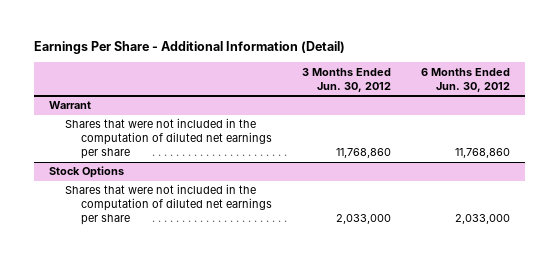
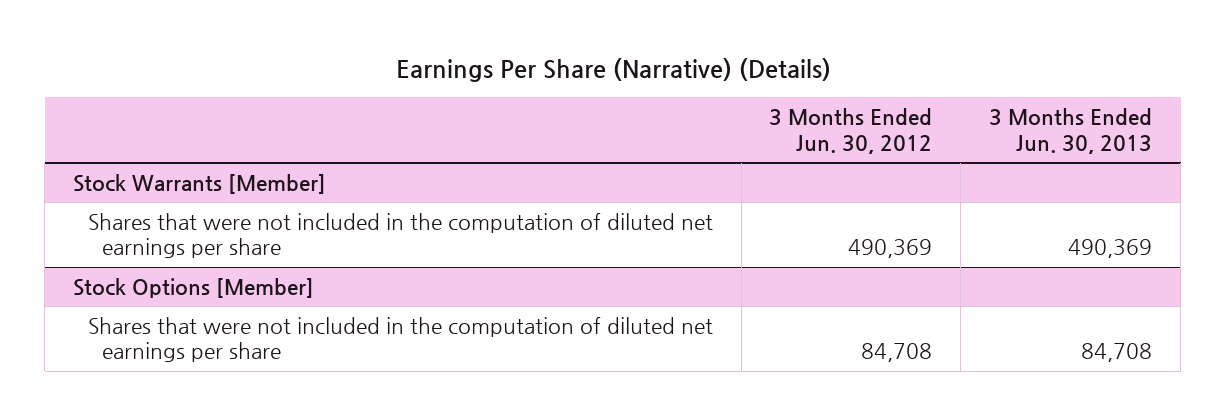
- Earnings Per Share - Additional Information (Detail)
+ Earnings Per Share (Narrative) (Details)
- | 3 Months Ended Jun. 30, 2012 | 6 Months Ended Jun. 30, 2012
+ | 3 Months Ended Jun. 30, 2012 | 3 Months Ended Jun. 30, 2013
- Warrant
- Shares that were not included in the computation of diluted net earnings per share | 11,768,860 | 11,768,860
- Stock Options
- Shares that were not included in the computation of diluted net earnings per share | 2,033,000 | 2,033,000
+ Stock Warrants [Member]
+ Shares that were not included in the computation of diluted net earnings per share | 490,369 | 490,369
+ Stock Options [Member]
+ Shares that were not included in the computation of diluted net earnings per share | 84,708 | 84,708

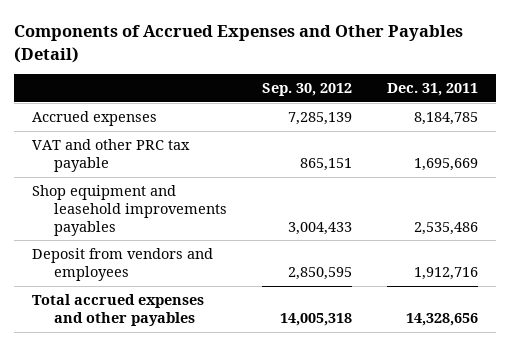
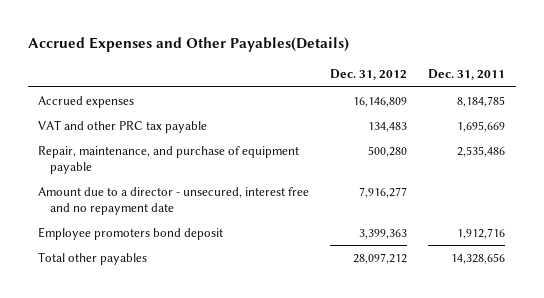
- Components of Accrued Expenses and Other Payables (Detail)
+ Accrued Expenses and Other Payables(Details)
- | Sep. 30, 2012 | Dec. 31, 2011
+ | Dec. 31, 2012 | Dec. 31, 2011
- Shop equipment and leasehold improvements payables | 3,004,433 | 2,535,486
- Deposit from vendors and employees | 2,850,595 | 1,912,716
- Total accrued expenses and other payables | 14,005,318 | 14,328,656
+ Repair, maintenance, and purchase of equipment payable | 500,280 | 2,535,486
+ Amount due to a director - unsecured, interest free and no repayment date | 7,916,277 |
+ Employee promoters bond deposit | 3,399,363 | 1,912,716
+ Total other payables | 28,097,212 | 14,328,656

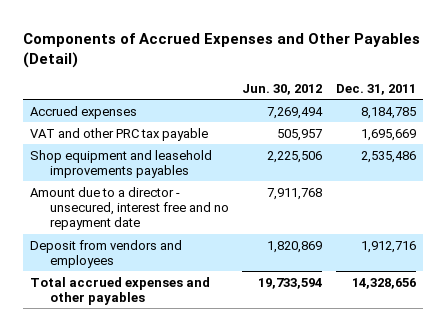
- Accrued Expenses and Other Payables(Details)
+ Components of Accrued Expenses and Other Payables (Detail)
- | Dec. 31, 2012 | Dec. 31, 2011
+ | Jun. 30, 2012 | Dec. 31, 2011
- Repair, maintenance, and purchase of equipment payable | 500,280 | 2,535,486
+ Shop equipment and leasehold improvements payables | 2,225,506 | 2,535,486
- Employee promoters bond deposit | 3,399,363 | 1,912,716
- Total other payables | 28,097,212 | 14,328,656
+ Deposit from vendors and employees | 1,820,869 | 1,912,716
+ Total accrued expenses and other payables | 19,733,594 | 14,328,656

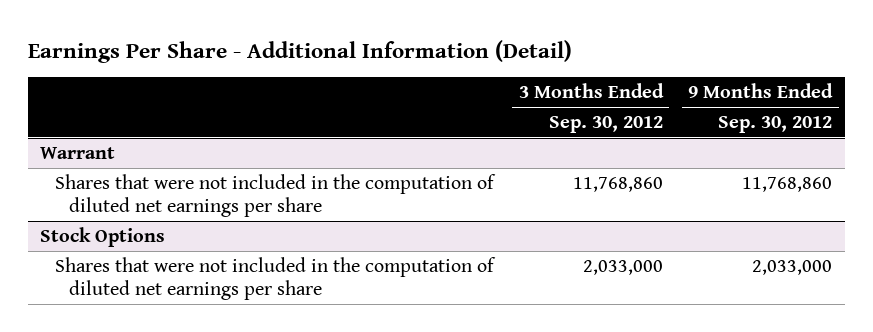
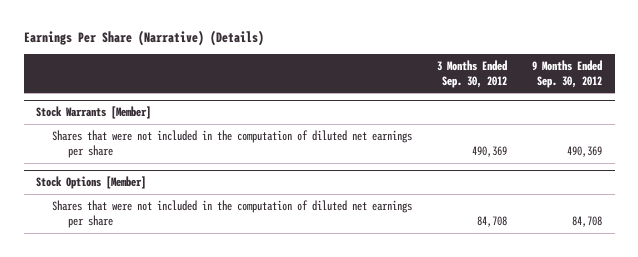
- Earnings Per Share - Additional Information (Detail)
+ Earnings Per Share (Narrative) (Details)
- Warrant
- Shares that were not included in the computation of diluted net earnings per share | 11,768,860 | 11,768,860
- Stock Options
- Shares that were not included in the computation of diluted net earnings per share | 2,033,000 | 2,033,000
+ Stock Warrants [Member]
+ Shares that were not included in the computation of diluted net earnings per share | 490,369 | 490,369
+ Stock Options [Member]
+ Shares that were not included in the computation of diluted net earnings per share | 84,708 | 84,708

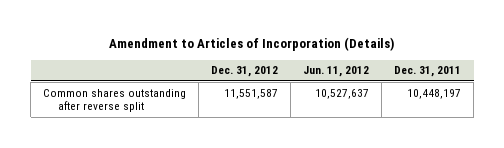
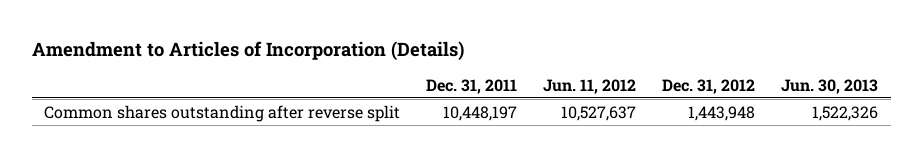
- | Dec. 31, 2012 | Jun. 11, 2012 | Dec. 31, 2011
+ | Dec. 31, 2011 | Jun. 11, 2012 | Dec. 31, 2012 | Jun. 30, 2013
- Common shares outstanding after reverse split | 11,551,587 | 10,527,637 | 10,448,197
+ Common shares outstanding after reverse split | 10,448,197 | 10,527,637 | 1,443,948 | 1,522,326

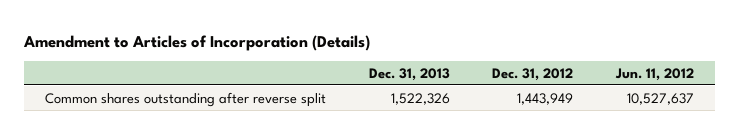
- | Dec. 31, 2011 | Jun. 11, 2012 | Dec. 31, 2012 | Jun. 30, 2013
+ | Dec. 31, 2013 | Dec. 31, 2012 | Jun. 11, 2012
- Common shares outstanding after reverse split | 10,448,197 | 10,527,637 | 1,443,948 | 1,522,326
+ Common shares outstanding after reverse split | 1,522,326 | 1,443,949 | 10,527,637

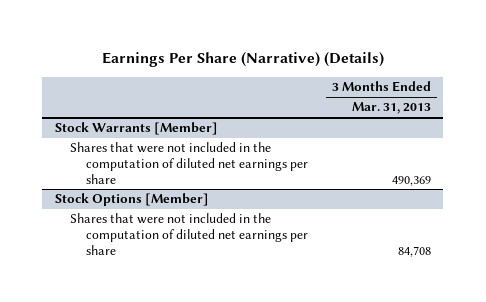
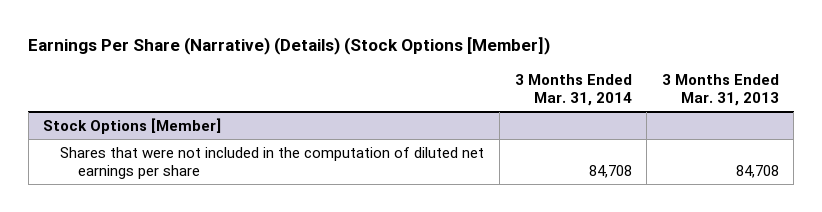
- Earnings Per Share (Narrative) (Details)
+ Earnings Per Share (Narrative) (Details) (Stock Options [Member])
- | 3 Months Ended Mar. 31, 2013
+ | 3 Months Ended Mar. 31, 2014 | 3 Months Ended Mar. 31, 2013
- Stock Warrants [Member]
- Shares that were not included in the computation of diluted net earnings per share | 490,369

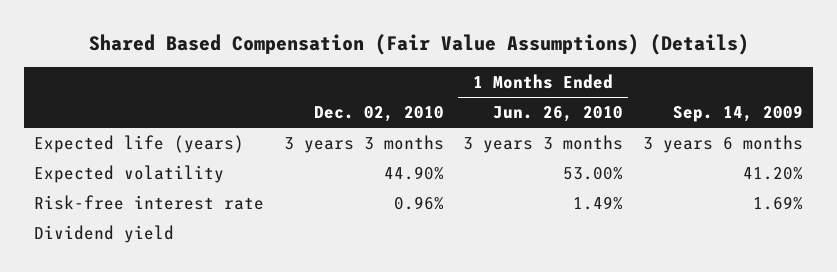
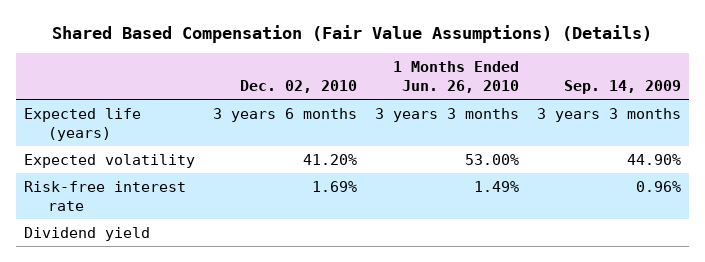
- Expected life (years) | 3 years 3 months | 3 years 3 months | 3 years 6 months
- Expected volatility | 44.90% | 53.00% | 41.20%
- Risk-free interest rate | 0.96% | 1.49% | 1.69%
+ Expected life (years) | 3 years 6 months | 3 years 3 months | 3 years 3 months
+ Expected volatility | 41.20% | 53.00% | 44.90%
+ Risk-free interest rate | 1.69% | 1.49% | 0.96%

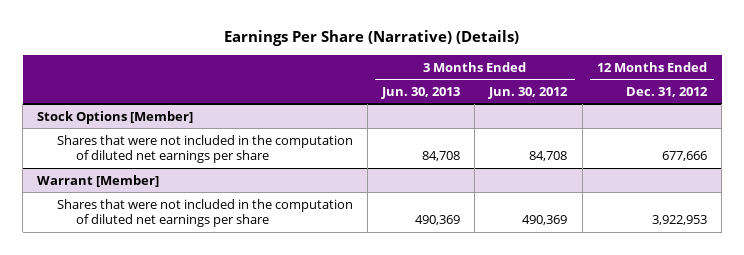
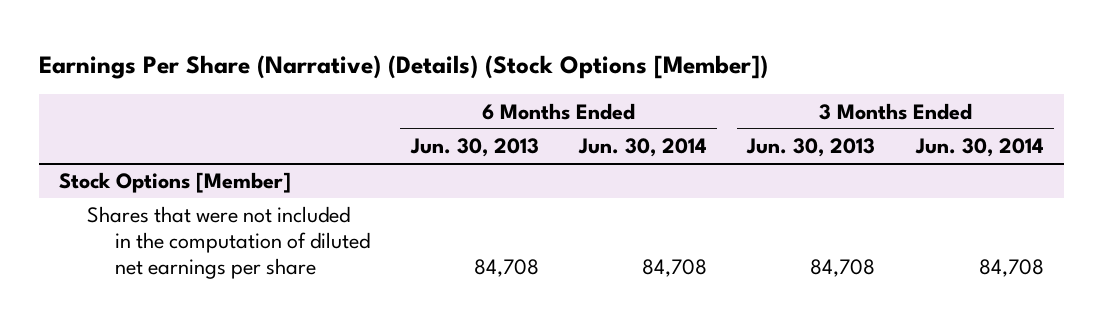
- Earnings Per Share (Narrative) (Details)
+ Earnings Per Share (Narrative) (Details) (Stock Options [Member])
- | 3 Months Ended Jun. 30, 2013 | 3 Months Ended Jun. 30, 2012 | 12 Months Ended Dec. 31, 2012
+ | 6 Months Ended Jun. 30, 2013 | 6 Months Ended Jun. 30, 2014 | 3 Months Ended Jun. 30, 2013 | 3 Months Ended Jun. 30, 2014
- Warrant [Member]
- Shares that were not included in the computation of diluted net earnings per share | 490,369 | 490,369 | 3,922,953

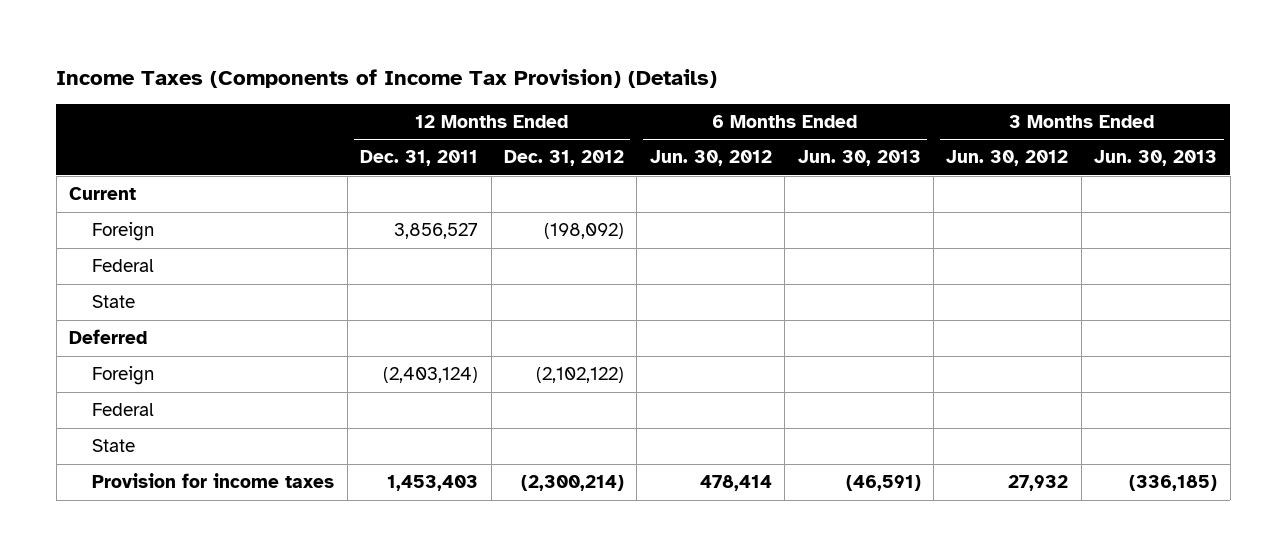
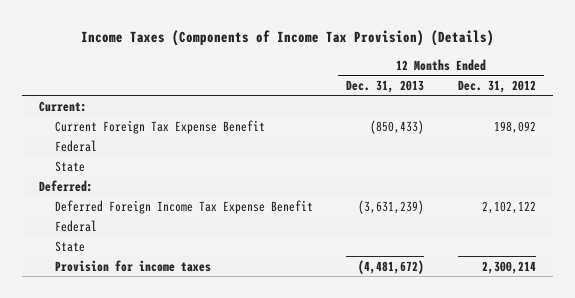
- | 12 Months Ended Dec. 31, 2011 | 12 Months Ended Dec. 31, 2012 | 6 Months Ended Jun. 30, 2012 | 6 Months Ended Jun. 30, 2013 | 3 Months Ended Jun. 30, 2012 | 3 Months Ended Jun. 30, 2013
+ | 12 Months Ended Dec. 31, 2013 | 12 Months Ended Dec. 31, 2012
- Current
- Foreign | 3,856,527 | (198,092) | | | |
+ Current:
+ Current Foreign Tax Expense Benefit | (850,433) | 198,092
- Deferred
- Foreign | (2,403,124) | (2,102,122) | | | |
+ Deferred:
+ Deferred Foreign Income Tax Expense Benefit | (3,631,239) | 2,102,122
- Provision for income taxes | 1,453,403 | (2,300,214) | 478,414 | (46,591) | 27,932 | (336,185)
+ Provision for income taxes | (4,481,672) | 2,300,214

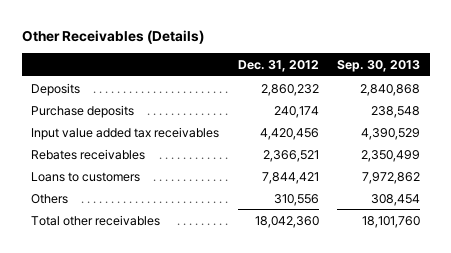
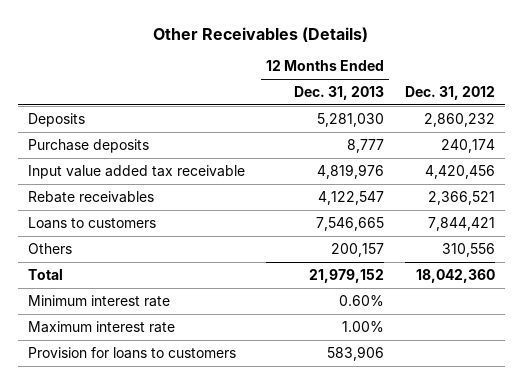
- | Dec. 31, 2012 | Sep. 30, 2013
+ | 12 Months Ended Dec. 31, 2013 | Dec. 31, 2012
- Input value added tax receivables | 4,420,456 | 4,390,529
- Rebates receivables | 2,366,521 | 2,350,499
+ Input value added tax receivable | 4,819,976 | 4,420,456
+ Rebate receivables | 4,122,547 | 2,366,521
- Total other receivables | 18,042,360 | 18,101,760
+ Total | 21,979,152 | 18,042,360
+ Minimum interest rate | 0.60% |
+ Maximum interest rate | 1.00% |
+ Provision for loans to customers | 583,906 |

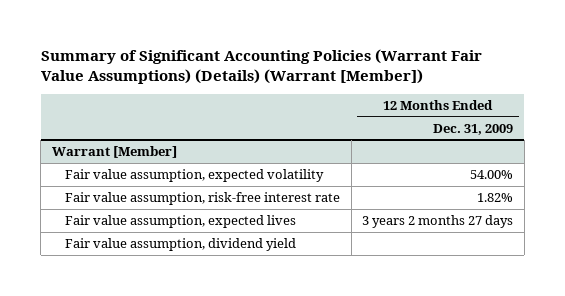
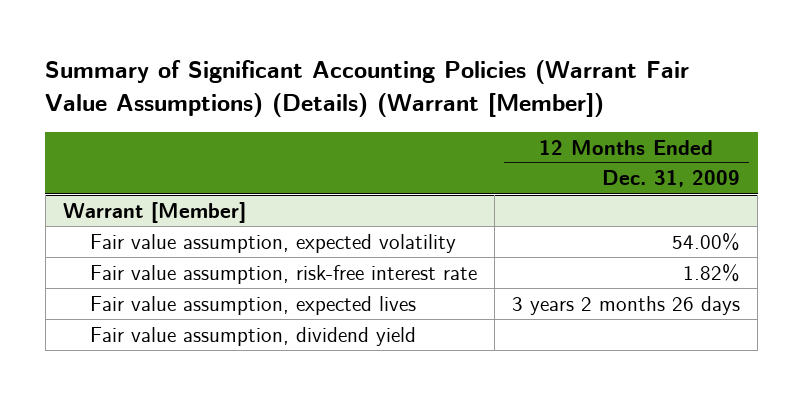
@ Warrant [Member]
- Fair value assumption, expected lives | 3 years 2 months 27 days
+ Fair value assumption, expected lives | 3 years 2 months 26 days

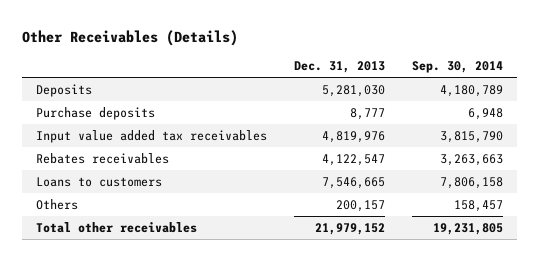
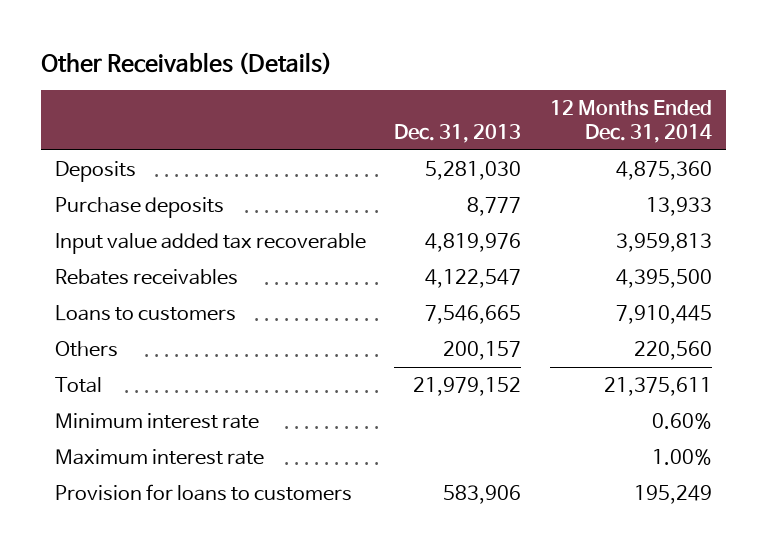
- | Dec. 31, 2013 | Sep. 30, 2014
+ | Dec. 31, 2013 | 12 Months Ended Dec. 31, 2014
- Input value added tax receivables | 4,819,976 | 3,815,790
+ Input value added tax recoverable | 4,819,976 | 3,959,813
- Total other receivables | 21,979,152 | 19,231,805
+ Total | 21,979,152 | 21,375,611
+ Minimum interest rate | | 0.60%
+ Maximum interest rate | | 1.00%
+ Provision for loans to customers | 583,906 | 195,249

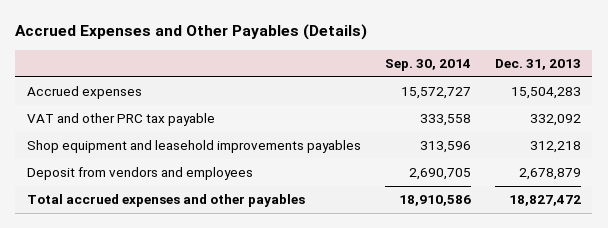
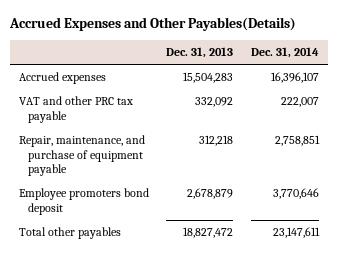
- Accrued Expenses and Other Payables (Details)
+ Accrued Expenses and Other Payables(Details)
- | Sep. 30, 2014 | Dec. 31, 2013
+ | Dec. 31, 2013 | Dec. 31, 2014
- Shop equipment and leasehold improvements payables | 313,596 | 312,218
- Deposit from vendors and employees | 2,690,705 | 2,678,879
- Total accrued expenses and other payables | 18,910,586 | 18,827,472
+ Repair, maintenance, and purchase of equipment payable | 312,218 | 2,758,851
+ Employee promoters bond deposit | 2,678,879 | 3,770,646
+ Total other payables | 18,827,472 | 23,147,611

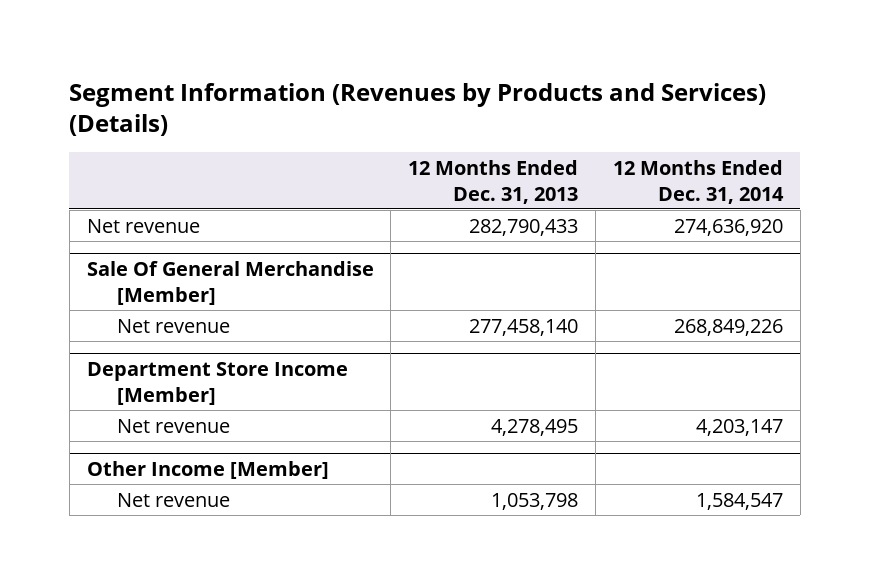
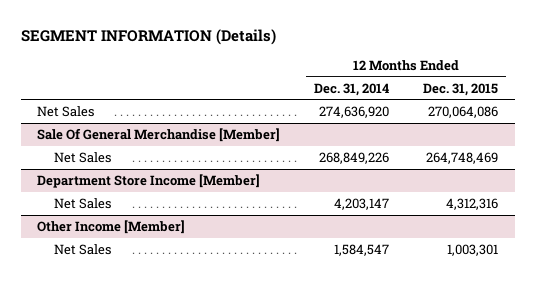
- Segment Information (Revenues by Products and Services) (Details)
+ SEGMENT INFORMATION (Details)
- | 12 Months Ended Dec. 31, 2013 | 12 Months Ended Dec. 31, 2014
+ | 12 Months Ended Dec. 31, 2014 | 12 Months Ended Dec. 31, 2015
- Net revenue | 282,790,433 | 274,636,920
+ Net Sales | 274,636,920 | 270,064,086
@ Sale Of General Merchandise [Member]
- Net revenue | 277,458,140 | 268,849,226
+ Net Sales | 268,849,226 | 264,748,469
@ Department Store Income [Member]
- Net revenue | 4,278,495 | 4,203,147
+ Net Sales | 4,203,147 | 4,312,316
@ Other Income [Member]
- Net revenue | 1,053,798 | 1,584,547
+ Net Sales | 1,584,547 | 1,003,301

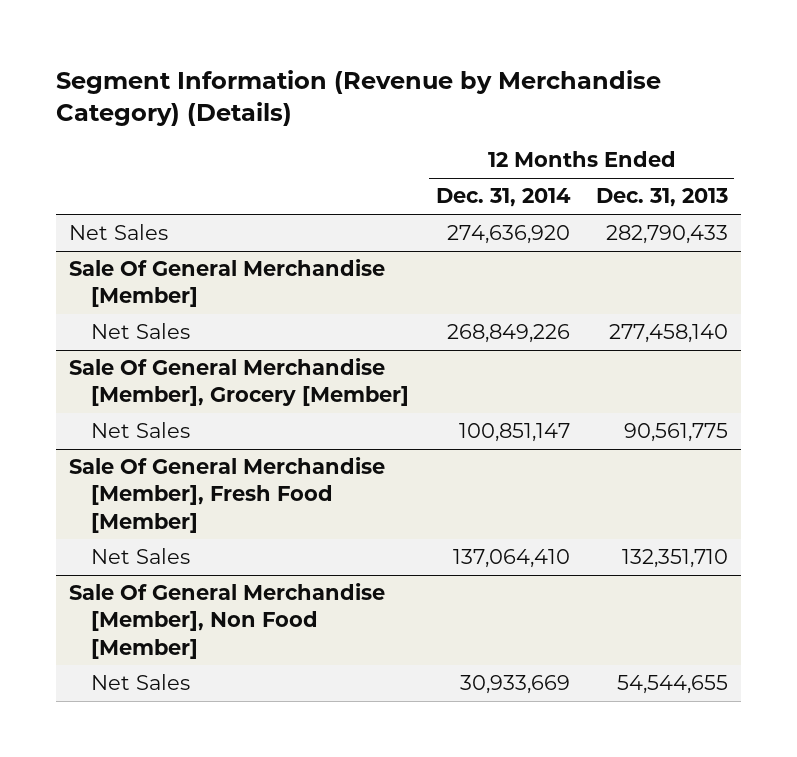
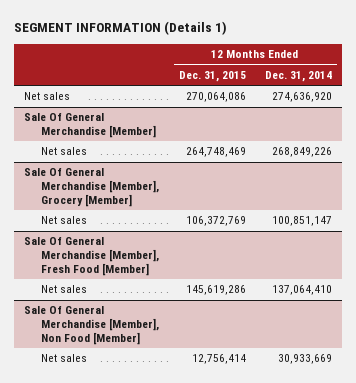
- Segment Information (Revenue by Merchandise Category) (Details)
+ SEGMENT INFORMATION (Details 1)
- | 12 Months Ended Dec. 31, 2014 | 12 Months Ended Dec. 31, 2013
+ | 12 Months Ended Dec. 31, 2015 | 12 Months Ended Dec. 31, 2014
- Net Sales | 274,636,920 | 282,790,433
+ Net sales | 270,064,086 | 274,636,920
@ Sale Of General Merchandise [Member]
- Net Sales | 268,849,226 | 277,458,140
+ Net sales | 264,748,469 | 268,849,226
@ Sale Of General Merchandise [Member], Grocery [Member]
- Net Sales | 100,851,147 | 90,561,775
+ Net sales | 106,372,769 | 100,851,147
@ Sale Of General Merchandise [Member], Fresh Food [Member]
- Net Sales | 137,064,410 | 132,351,710
+ Net sales | 145,619,286 | 137,064,410
@ Sale Of General Merchandise [Member], Non Food [Member]
- Net Sales | 30,933,669 | 54,544,655
+ Net sales | 12,756,414 | 30,933,669

